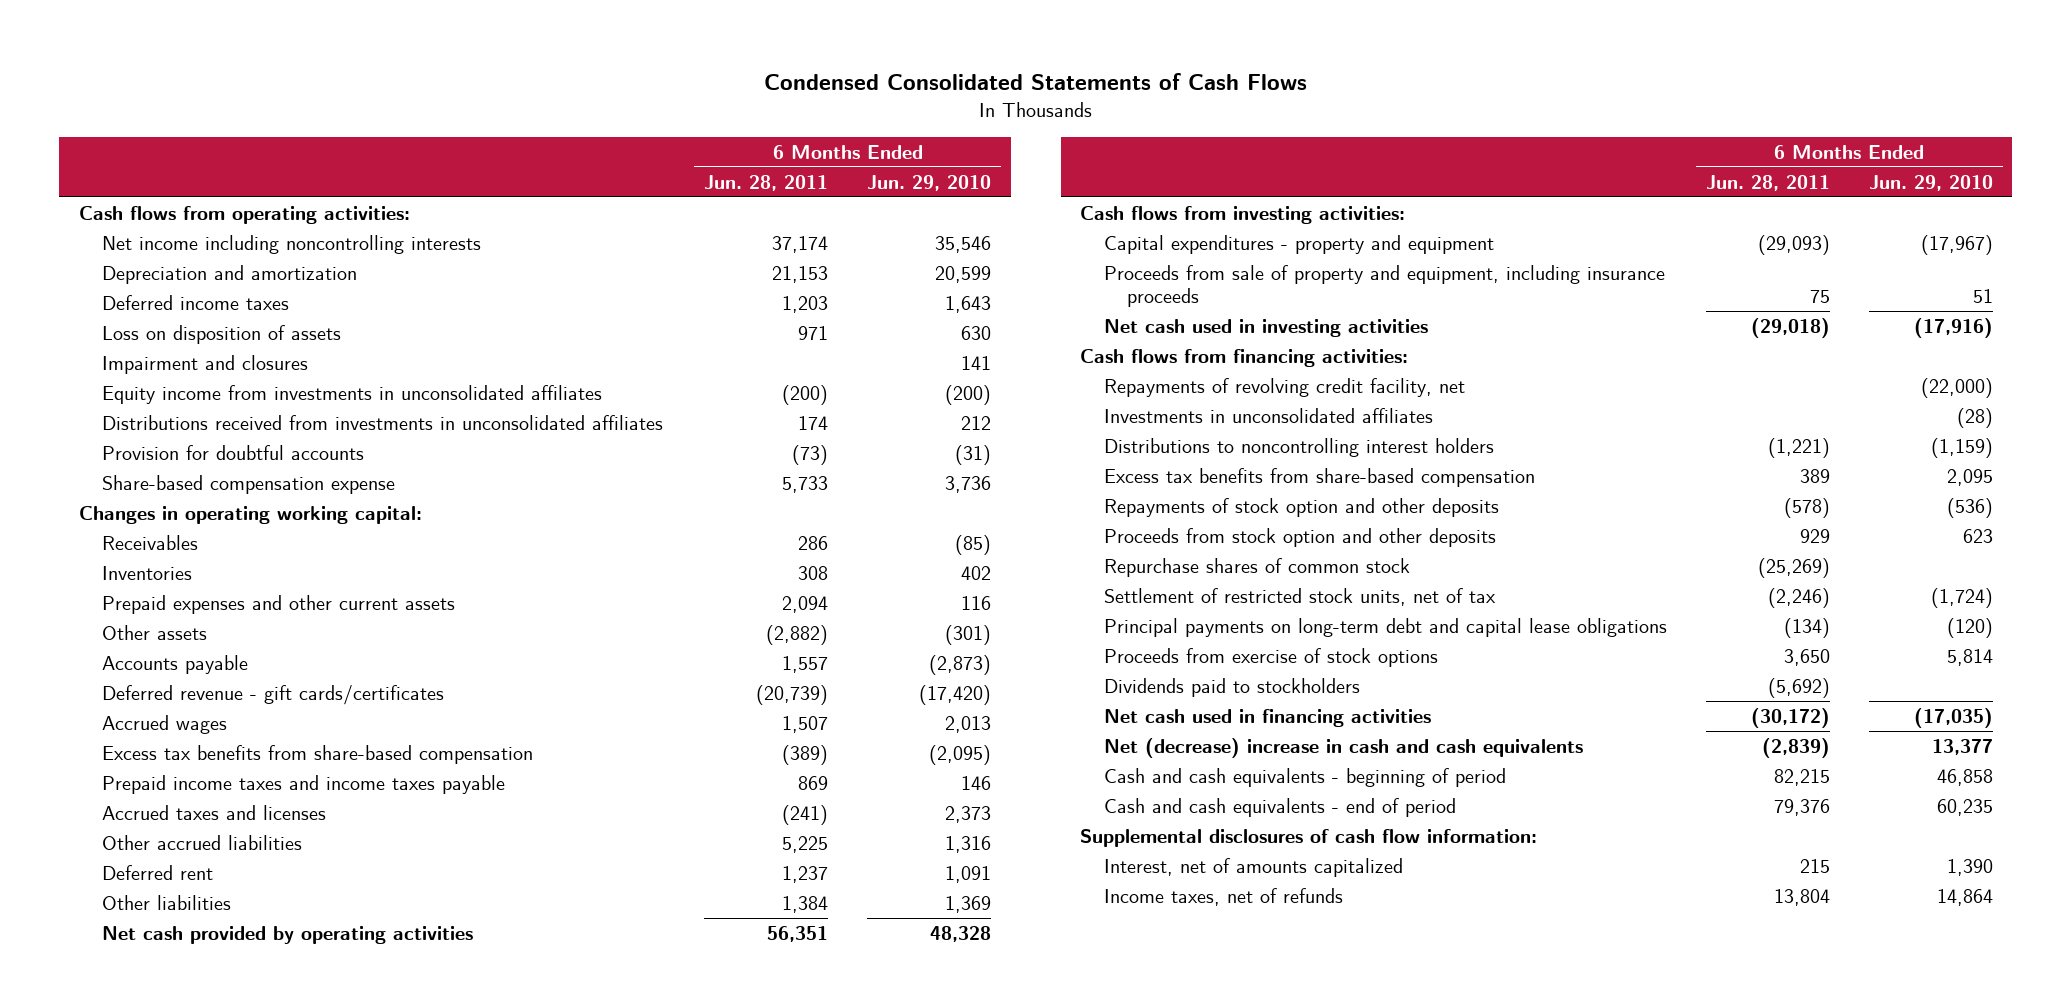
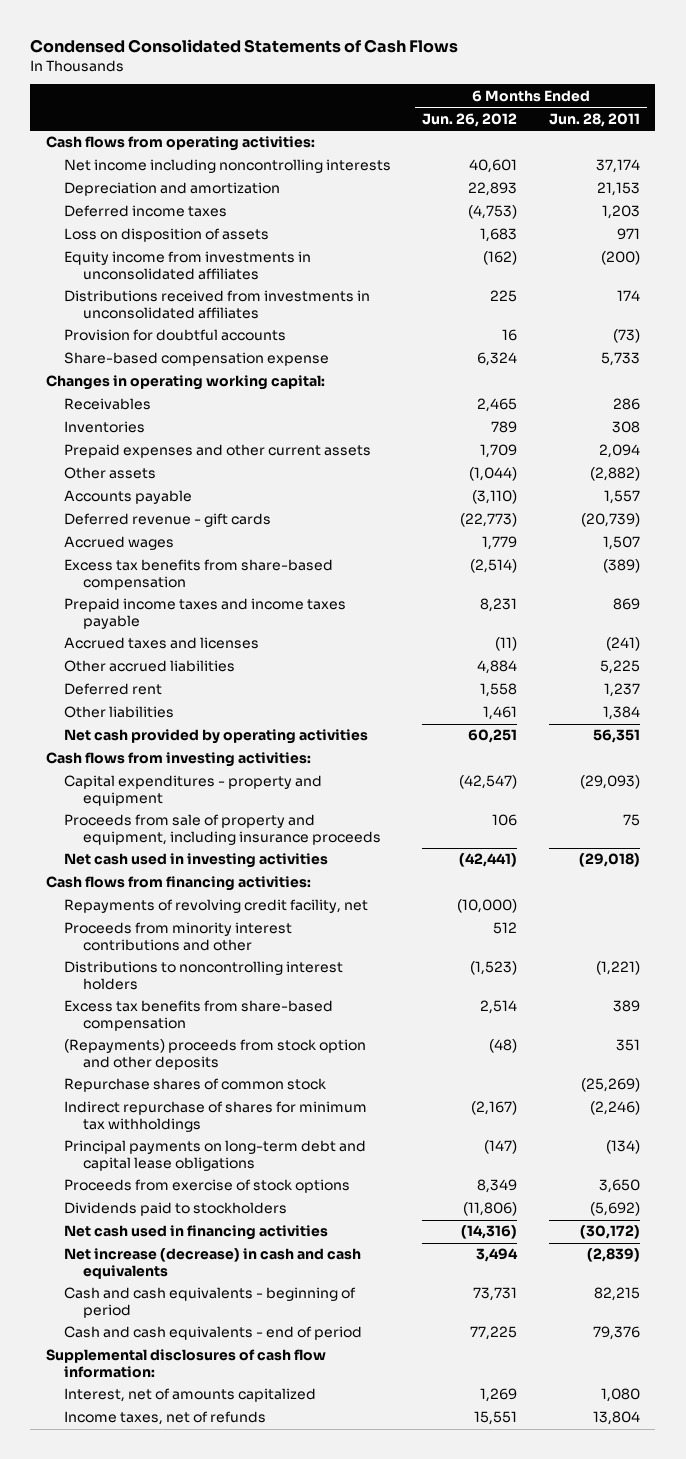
- | 6 Months Ended Jun. 28, 2011 | 6 Months Ended Jun. 29, 2010
+ | 6 Months Ended Jun. 26, 2012 | 6 Months Ended Jun. 28, 2011
- Impairment and closures | | 141
- Deferred revenue - gift cards/certificates | (20,739) | (17,420)
+ Deferred revenue - gift cards | (22,773) | (20,739)
- Investments in unconsolidated affiliates | | (28)
+ Proceeds from minority interest contributions and other | 512 |
- Repayments of stock option and other deposits | (578) | (536)
- Proceeds from stock option and other deposits | 929 | 623
+ (Repayments) proceeds from stock option and other deposits | (48) | 351
- Settlement of restricted stock units, net of tax | (2,246) | (1,724)
+ Indirect repurchase of shares for minimum tax withholdings | (2,167) | (2,246)
- Net (decrease) increase in cash and cash equivalents | (2,839) | 13,377
+ Net increase (decrease) in cash and cash equivalents | 3,494 | (2,839)
- Interest, net of amounts capitalized | 215 | 1,390
+ Interest, net of amounts capitalized | 1,269 | 1,080

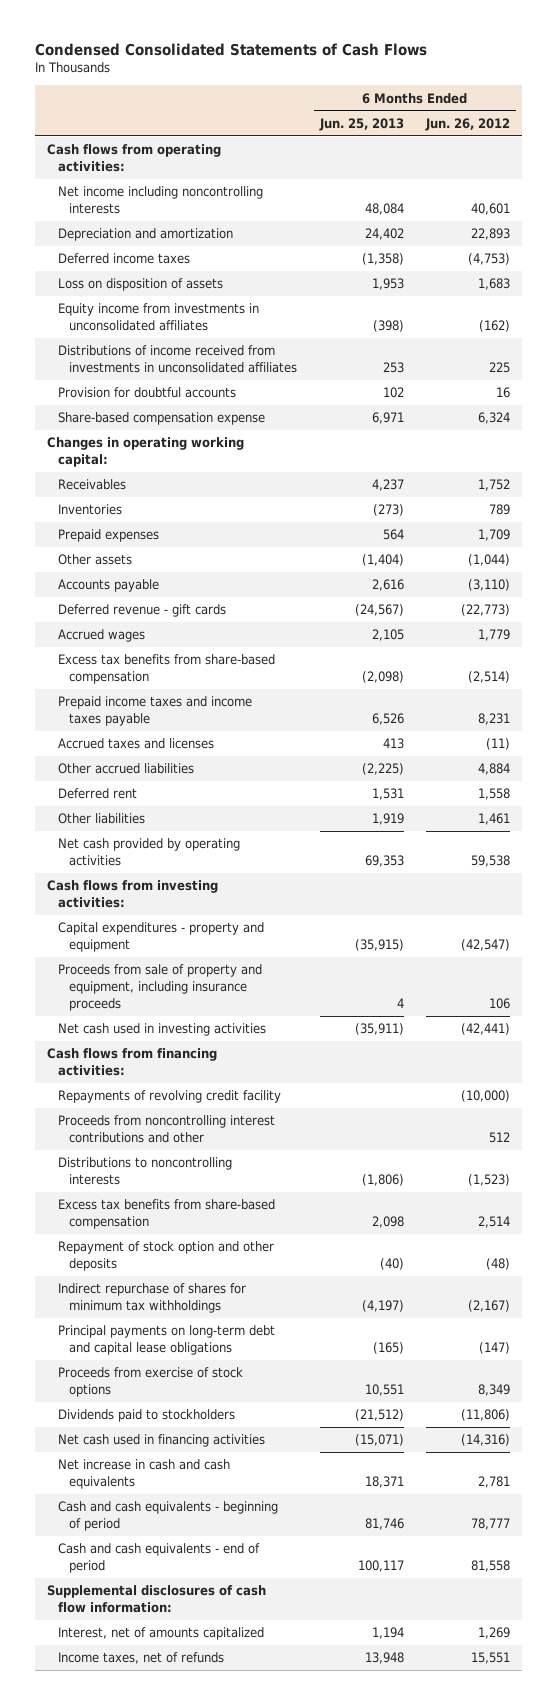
- | 6 Months Ended Jun. 26, 2012 | 6 Months Ended Jun. 28, 2011
+ | 6 Months Ended Jun. 25, 2013 | 6 Months Ended Jun. 26, 2012
- Distributions received from investments in unconsolidated affiliates | 225 | 174
+ Distributions of income received from investments in unconsolidated affiliates | 253 | 225
- Receivables | 2,465 | 286
+ Receivables | 4,237 | 1,752
- Prepaid expenses and other current assets | 1,709 | 2,094
+ Prepaid expenses | 564 | 1,709
- Net cash provided by operating activities | 60,251 | 56,351
+ Net cash provided by operating activities | 69,353 | 59,538
- Repayments of revolving credit facility, net | (10,000) |
- Proceeds from minority interest contributions and other | 512 |
- Distributions to noncontrolling interest holders | (1,523) | (1,221)
+ Repayments of revolving credit facility | | (10,000)
+ Proceeds from noncontrolling interest contributions and other | | 512
+ Distributions to noncontrolling interests | (1,806) | (1,523)
- (Repayments) proceeds from stock option and other deposits | (48) | 351
- Repurchase shares of common stock | | (25,269)
+ Repayment of stock option and other deposits | (40) | (48)
- Net increase (decrease) in cash and cash equivalents | 3,494 | (2,839)
- Cash and cash equivalents - beginning of period | 73,731 | 82,215
- Cash and cash equivalents - end of period | 77,225 | 79,376
+ Net increase in cash and cash equivalents | 18,371 | 2,781
+ Cash and cash equivalents - beginning of period | 81,746 | 78,777
+ Cash and cash equivalents - end of period | 100,117 | 81,558

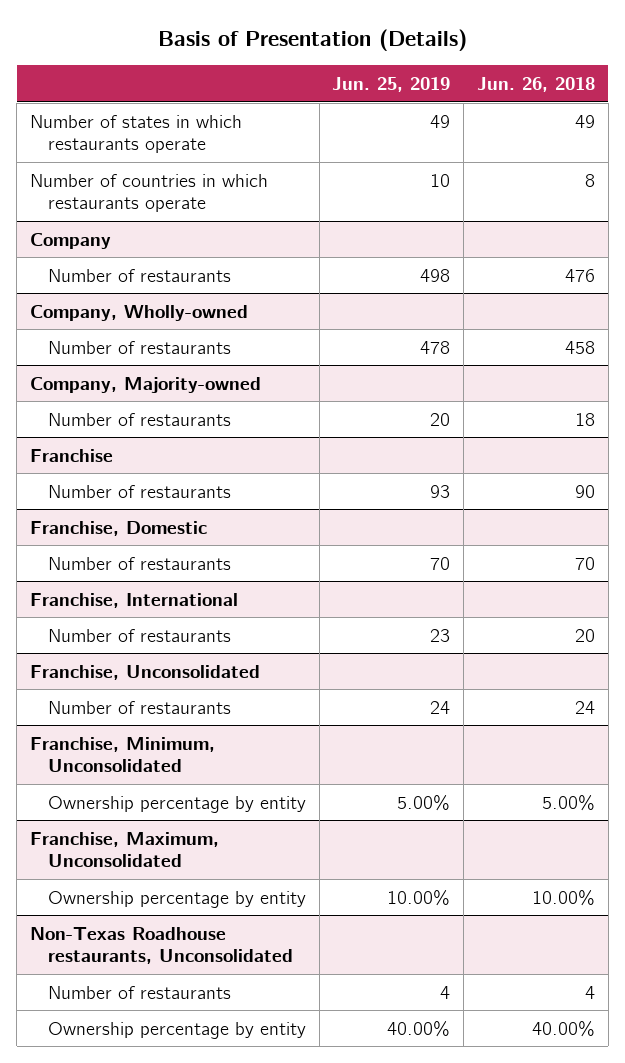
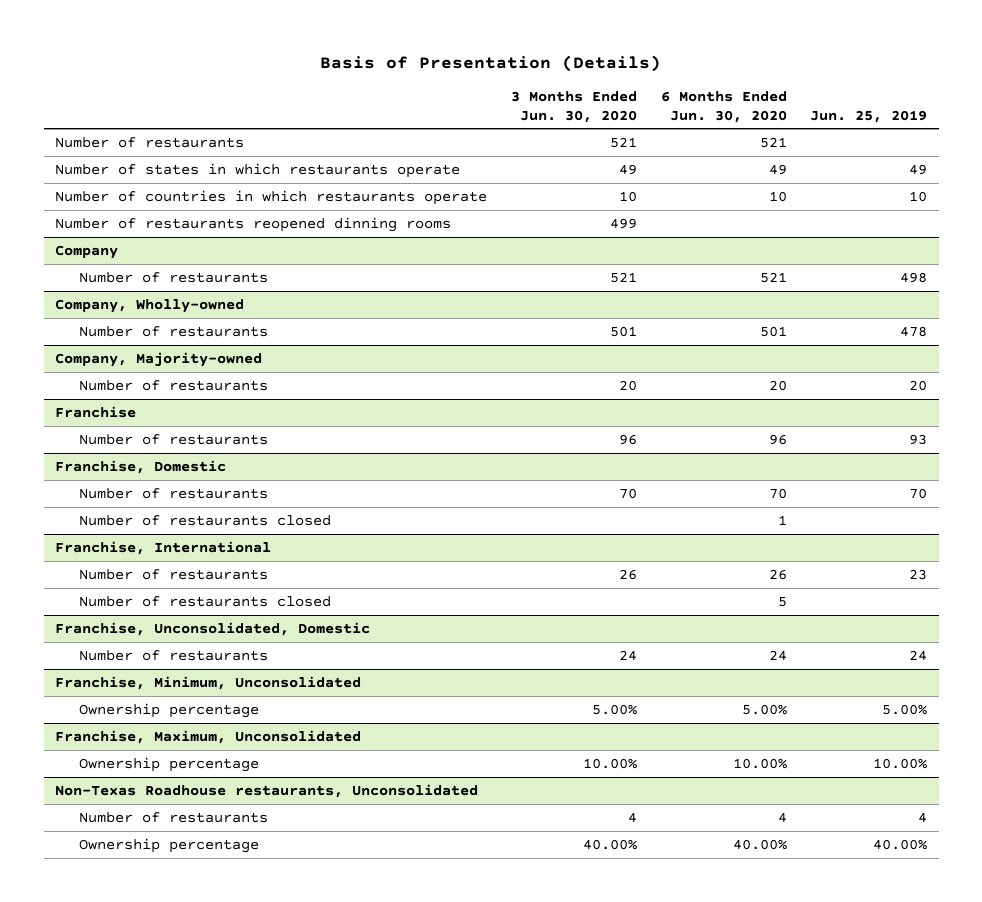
- | Jun. 25, 2019 | Jun. 26, 2018
+ | 3 Months Ended Jun. 30, 2020 | 6 Months Ended Jun. 30, 2020 | Jun. 25, 2019
+ Number of restaurants | 521 | 521 |
+ Number of restaurants reopened dinning rooms | 499 | |
@ Franchise, Domestic
+ Number of restaurants closed | | 1 |
- Franchise, Unconsolidated
@ Franchise, International
+ Number of restaurants closed | | 5 |
+ Franchise, Unconsolidated, Domestic
@ Franchise, Minimum, Unconsolidated
- Ownership percentage by entity | 5.00% | 5.00%
+ Ownership percentage | 5.00% | 5.00% | 5.00%
@ Franchise, Maximum, Unconsolidated
- Ownership percentage by entity | 10.00% | 10.00%
+ Ownership percentage | 10.00% | 10.00% | 10.00%
@ Non-Texas Roadhouse restaurants, Unconsolidated
- Ownership percentage by entity | 40.00% | 40.00%
+ Ownership percentage | 40.00% | 40.00% | 40.00%

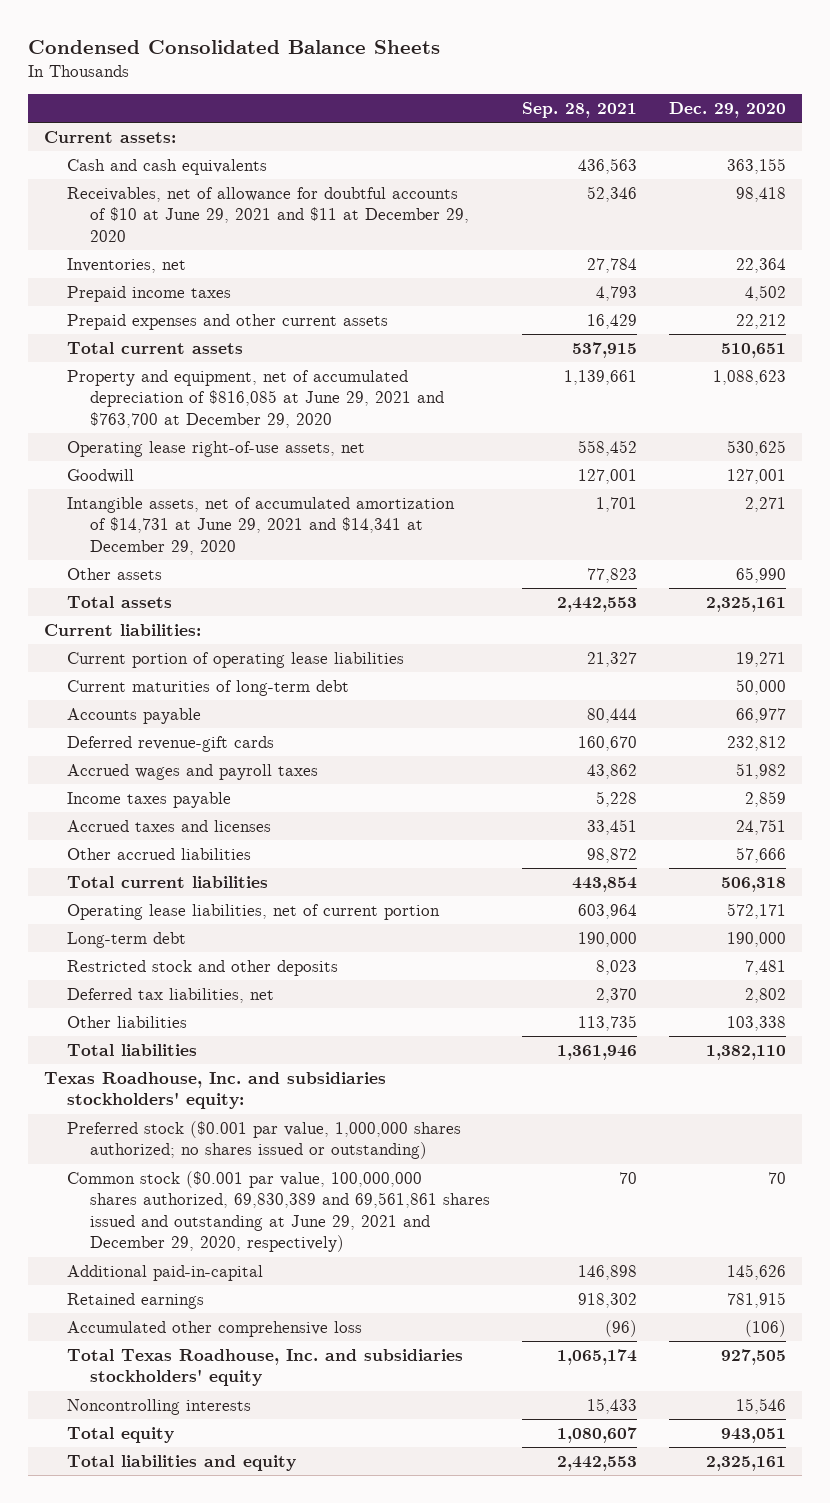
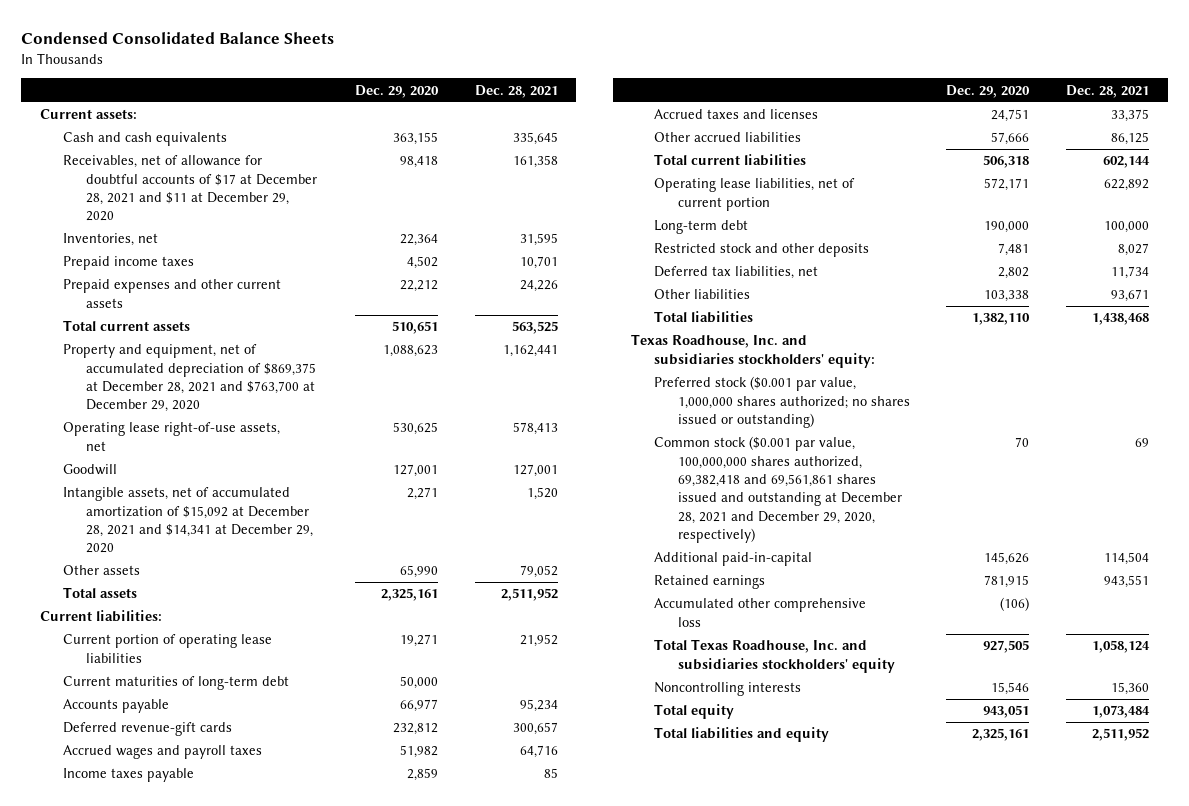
- | Sep. 28, 2021 | Dec. 29, 2020
+ | Dec. 29, 2020 | Dec. 28, 2021
- Receivables, net of allowance for doubtful accounts of $10 at June 29, 2021 and $11 at December 29, 2020 | 52,346 | 98,418
+ Receivables, net of allowance for doubtful accounts of $17 at December 28, 2021 and $11 at December 29, 2020 | 98,418 | 161,358
- Property and equipment, net of accumulated depreciation of $816,085 at June 29, 2021 and $763,700 at December 29, 2020 | 1,139,661 | 1,088,623
+ Property and equipment, net of accumulated depreciation of $869,375 at December 28, 2021 and $763,700 at December 29, 2020 | 1,088,623 | 1,162,441
- Intangible assets, net of accumulated amortization of $14,731 at June 29, 2021 and $14,341 at December 29, 2020 | 1,701 | 2,271
+ Intangible assets, net of accumulated amortization of $15,092 at December 28, 2021 and $14,341 at December 29, 2020 | 2,271 | 1,520
- Common stock ($0.001 par value, 100,000,000 shares authorized, 69,830,389 and 69,561,861 shares issued and outstanding at June 29, 2021 and December 29, 2020, respectively) | 70 | 70
+ Common stock ($0.001 par value, 100,000,000 shares authorized, 69,382,418 and 69,561,861 shares issued and outstanding at December 28, 2021 and December 29, 2020, respectively) | 70 | 69

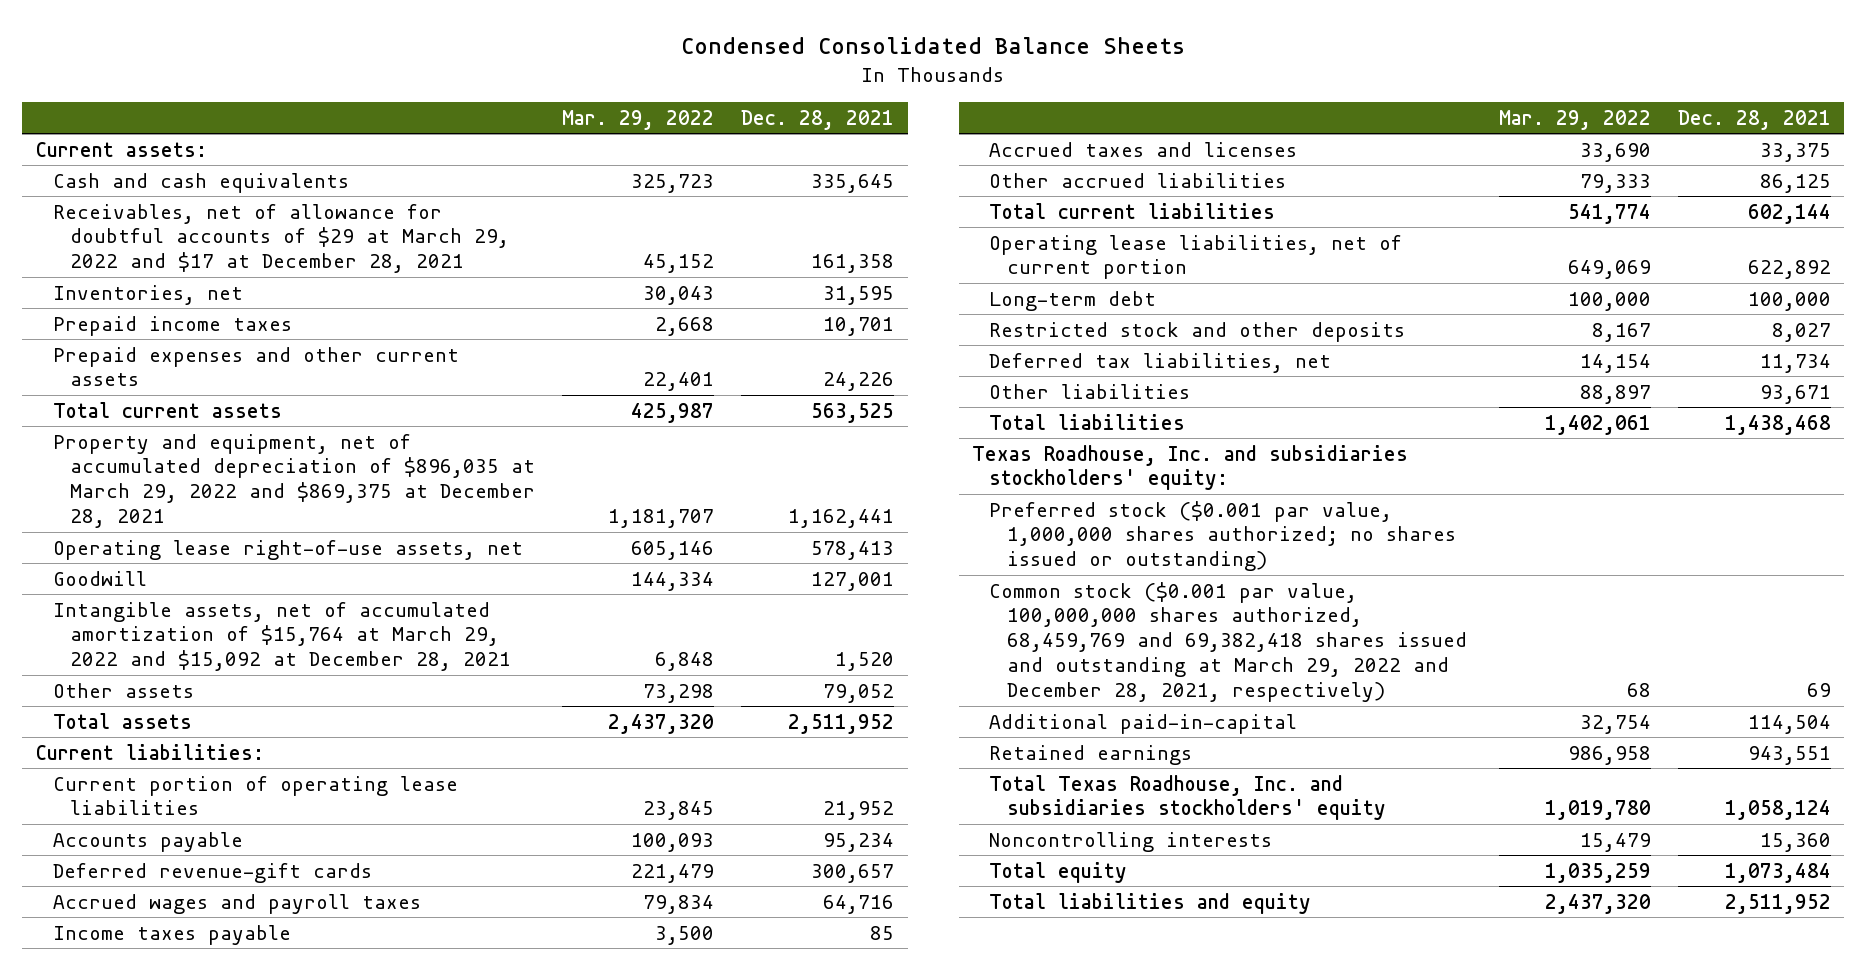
- | Dec. 29, 2020 | Dec. 28, 2021
+ | Mar. 29, 2022 | Dec. 28, 2021
- Receivables, net of allowance for doubtful accounts of $17 at December 28, 2021 and $11 at December 29, 2020 | 98,418 | 161,358
+ Receivables, net of allowance for doubtful accounts of $29 at March 29, 2022 and $17 at December 28, 2021 | 45,152 | 161,358
- Property and equipment, net of accumulated depreciation of $869,375 at December 28, 2021 and $763,700 at December 29, 2020 | 1,088,623 | 1,162,441
+ Property and equipment, net of accumulated depreciation of $896,035 at March 29, 2022 and $869,375 at December 28, 2021 | 1,181,707 | 1,162,441
- Intangible assets, net of accumulated amortization of $15,092 at December 28, 2021 and $14,341 at December 29, 2020 | 2,271 | 1,520
+ Intangible assets, net of accumulated amortization of $15,764 at March 29, 2022 and $15,092 at December 28, 2021 | 6,848 | 1,520
- Current maturities of long-term debt | 50,000 |
- Common stock ($0.001 par value, 100,000,000 shares authorized, 69,382,418 and 69,561,861 shares issued and outstanding at December 28, 2021 and December 29, 2020, respectively) | 70 | 69
+ Common stock ($0.001 par value, 100,000,000 shares authorized, 68,459,769 and 69,382,418 shares issued and outstanding at March 29, 2022 and December 28, 2021, respectively) | 68 | 69
- Accumulated other comprehensive loss | (106) |

